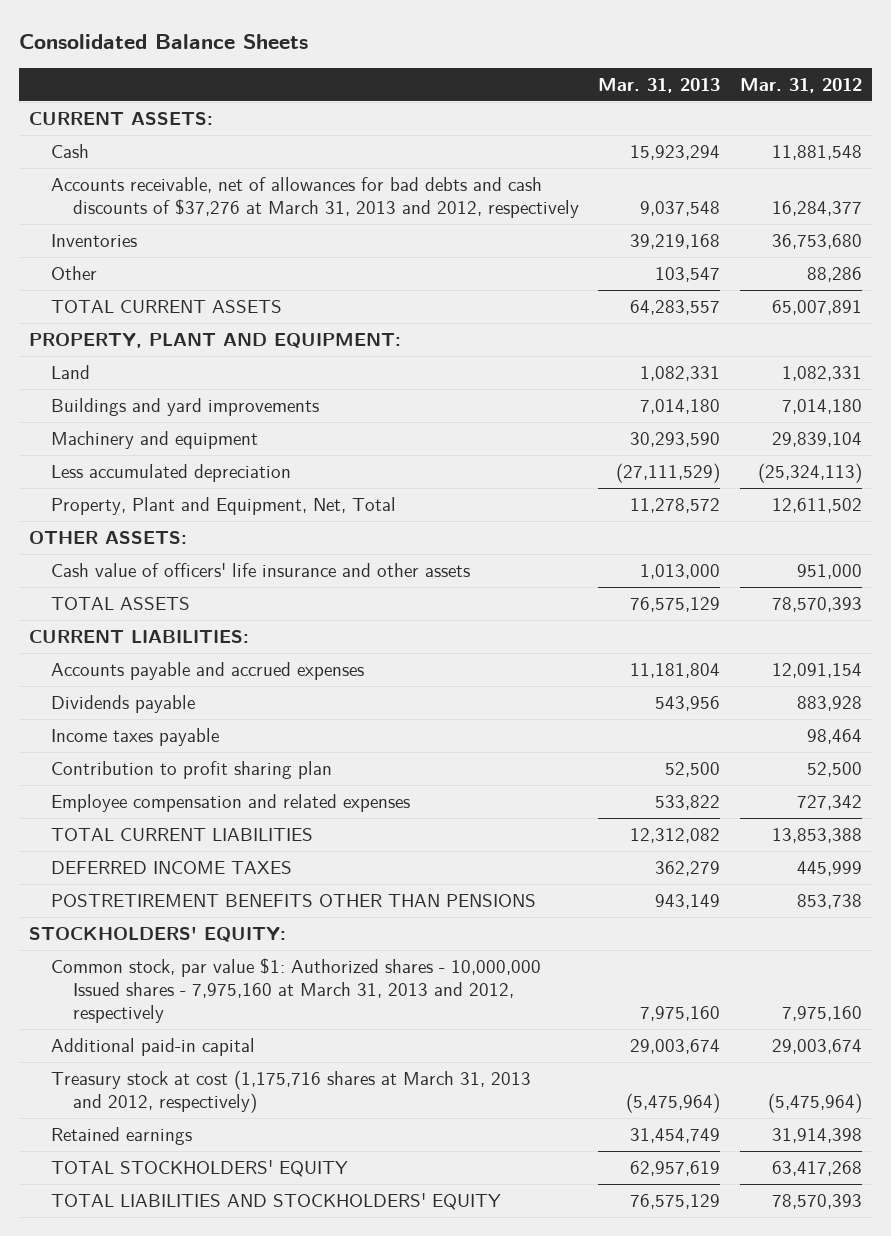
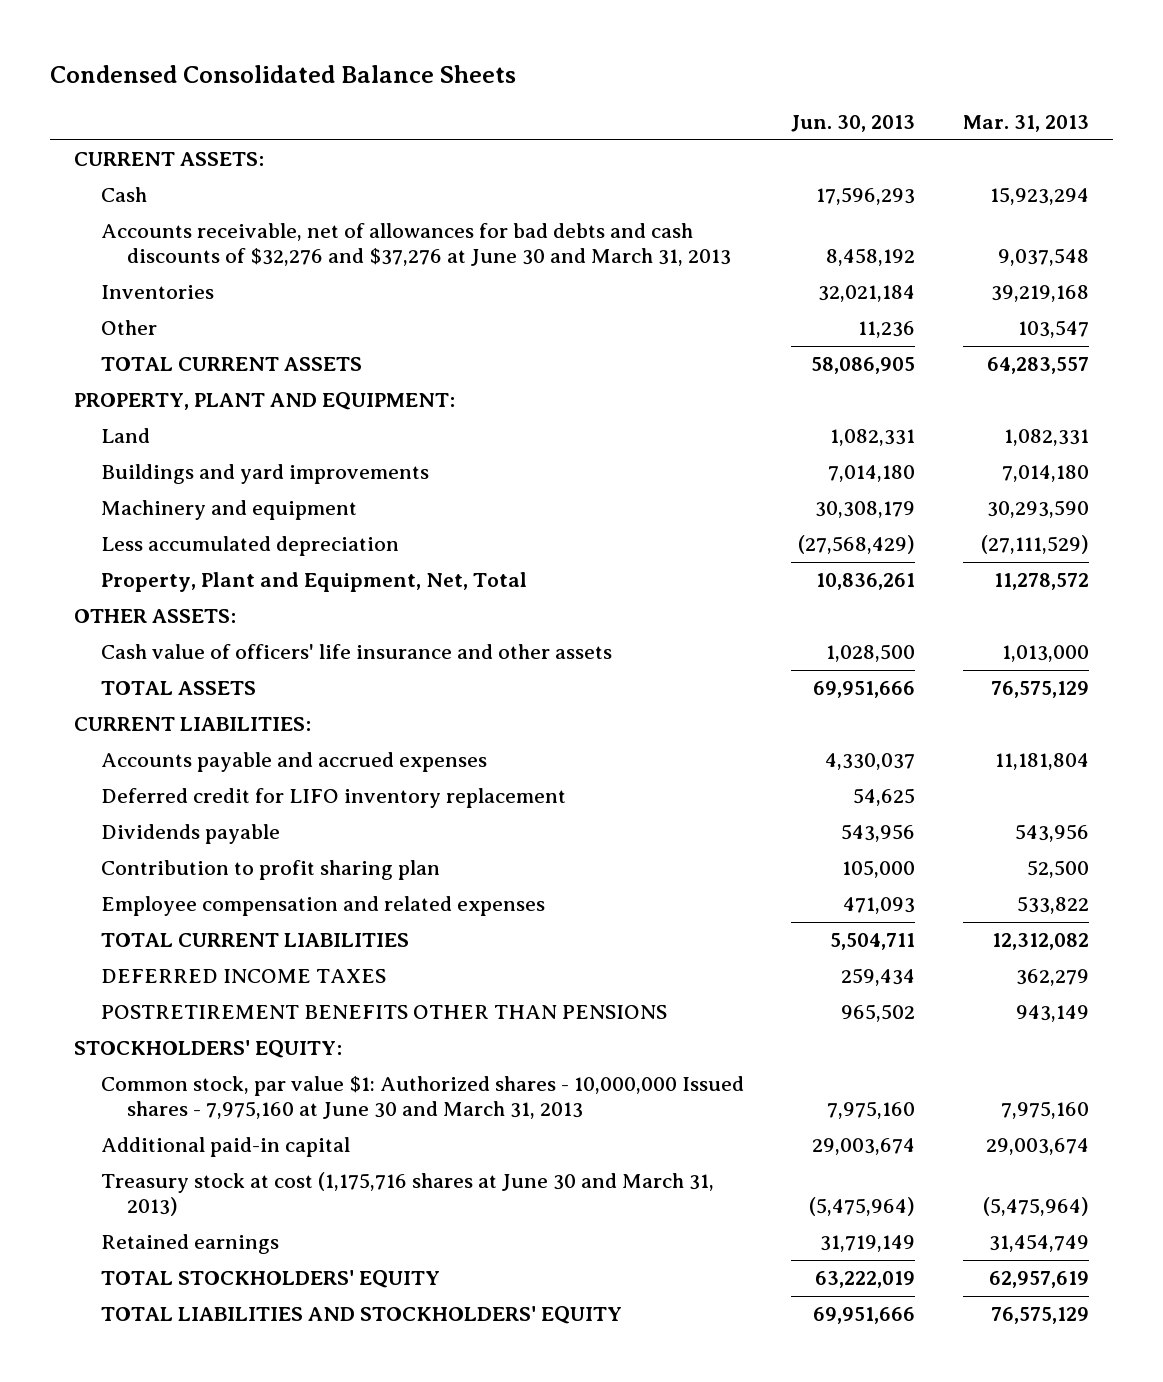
- Consolidated Balance Sheets
+ Condensed Consolidated Balance Sheets
- | Mar. 31, 2013 | Mar. 31, 2012
+ | Jun. 30, 2013 | Mar. 31, 2013
- Accounts receivable, net of allowances for bad debts and cash discounts of $37,276 at March 31, 2013 and 2012, respectively | 9,037,548 | 16,284,377
+ Accounts receivable, net of allowances for bad debts and cash discounts of $32,276 and $37,276 at June 30 and March 31, 2013 | 8,458,192 | 9,037,548
+ Deferred credit for LIFO inventory replacement | 54,625 |
- Income taxes payable | | 98,464
- Common stock, par value $1: Authorized shares - 10,000,000 Issued shares - 7,975,160 at March 31, 2013 and 2012, respectively | 7,975,160 | 7,975,160
+ Common stock, par value $1: Authorized shares - 10,000,000 Issued shares - 7,975,160 at June 30 and March 31, 2013 | 7,975,160 | 7,975,160
- Treasury stock at cost (1,175,716 shares at March 31, 2013 and 2012, respectively) | (5,475,964) | (5,475,964)
+ Treasury stock at cost (1,175,716 shares at June 30 and March 31, 2013) | (5,475,964) | (5,475,964)

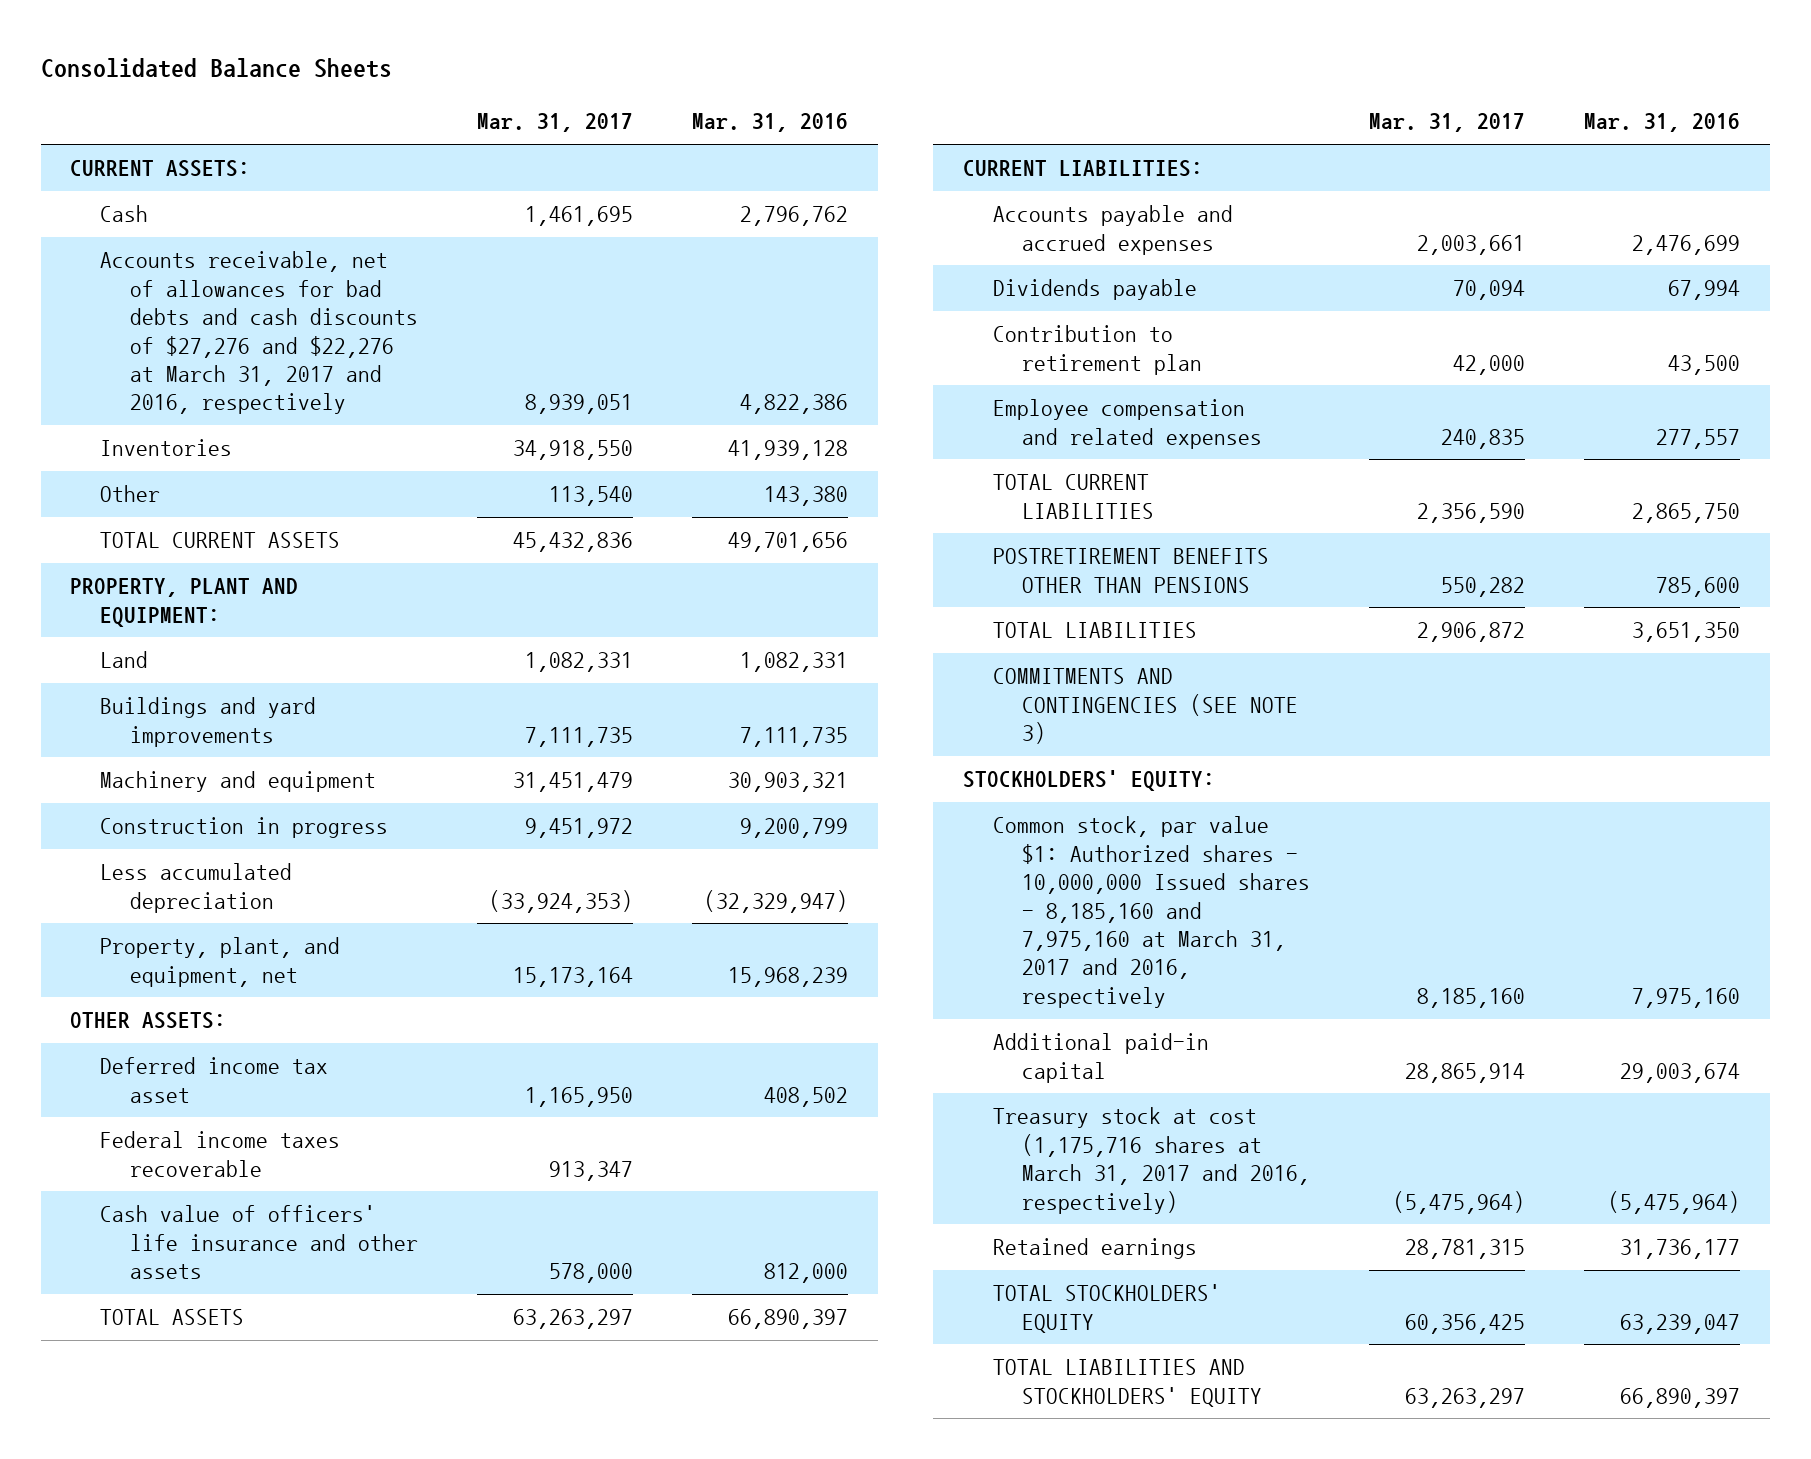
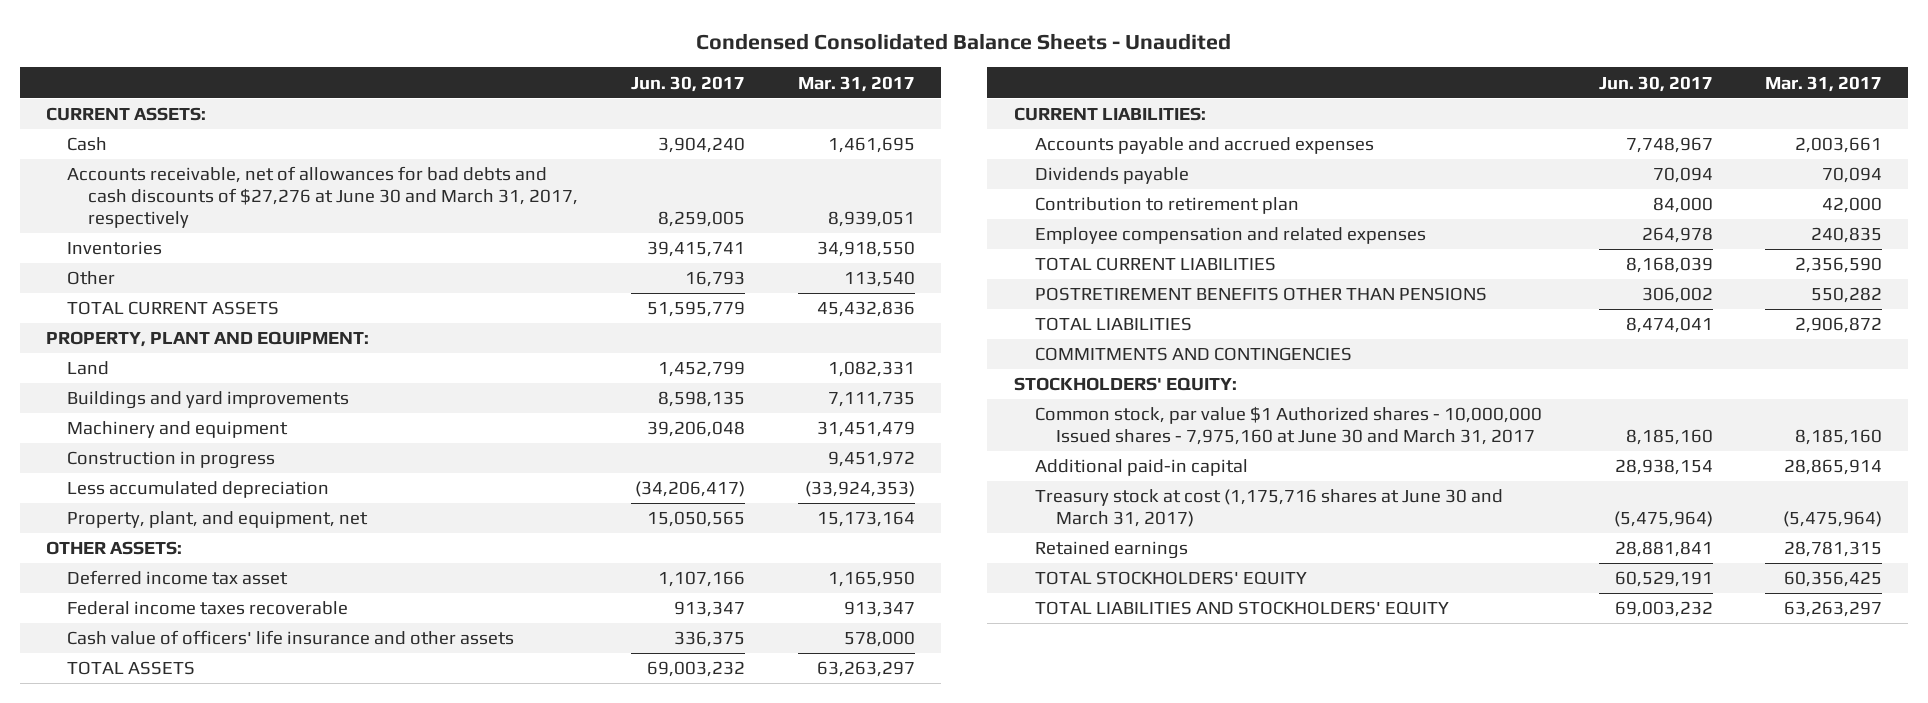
- Consolidated Balance Sheets
+ Condensed Consolidated Balance Sheets - Unaudited
- | Mar. 31, 2017 | Mar. 31, 2016
+ | Jun. 30, 2017 | Mar. 31, 2017
- Accounts receivable, net of allowances for bad debts and cash discounts of $27,276 and $22,276 at March 31, 2017 and 2016, respectively | 8,939,051 | 4,822,386
+ Accounts receivable, net of allowances for bad debts and cash discounts of $27,276 at June 30 and March 31, 2017, respectively | 8,259,005 | 8,939,051
- COMMITMENTS AND CONTINGENCIES (SEE NOTE 3)
+ COMMITMENTS AND CONTINGENCIES
- Common stock, par value $1: Authorized shares - 10,000,000 Issued shares - 8,185,160 and 7,975,160 at March 31, 2017 and 2016, respectively | 8,185,160 | 7,975,160
+ Common stock, par value $1 Authorized shares - 10,000,000 Issued shares - 7,975,160 at June 30 and March 31, 2017 | 8,185,160 | 8,185,160
- Treasury stock at cost (1,175,716 shares at March 31, 2017 and 2016, respectively) | (5,475,964) | (5,475,964)
+ Treasury stock at cost (1,175,716 shares at June 30 and March 31, 2017) | (5,475,964) | (5,475,964)

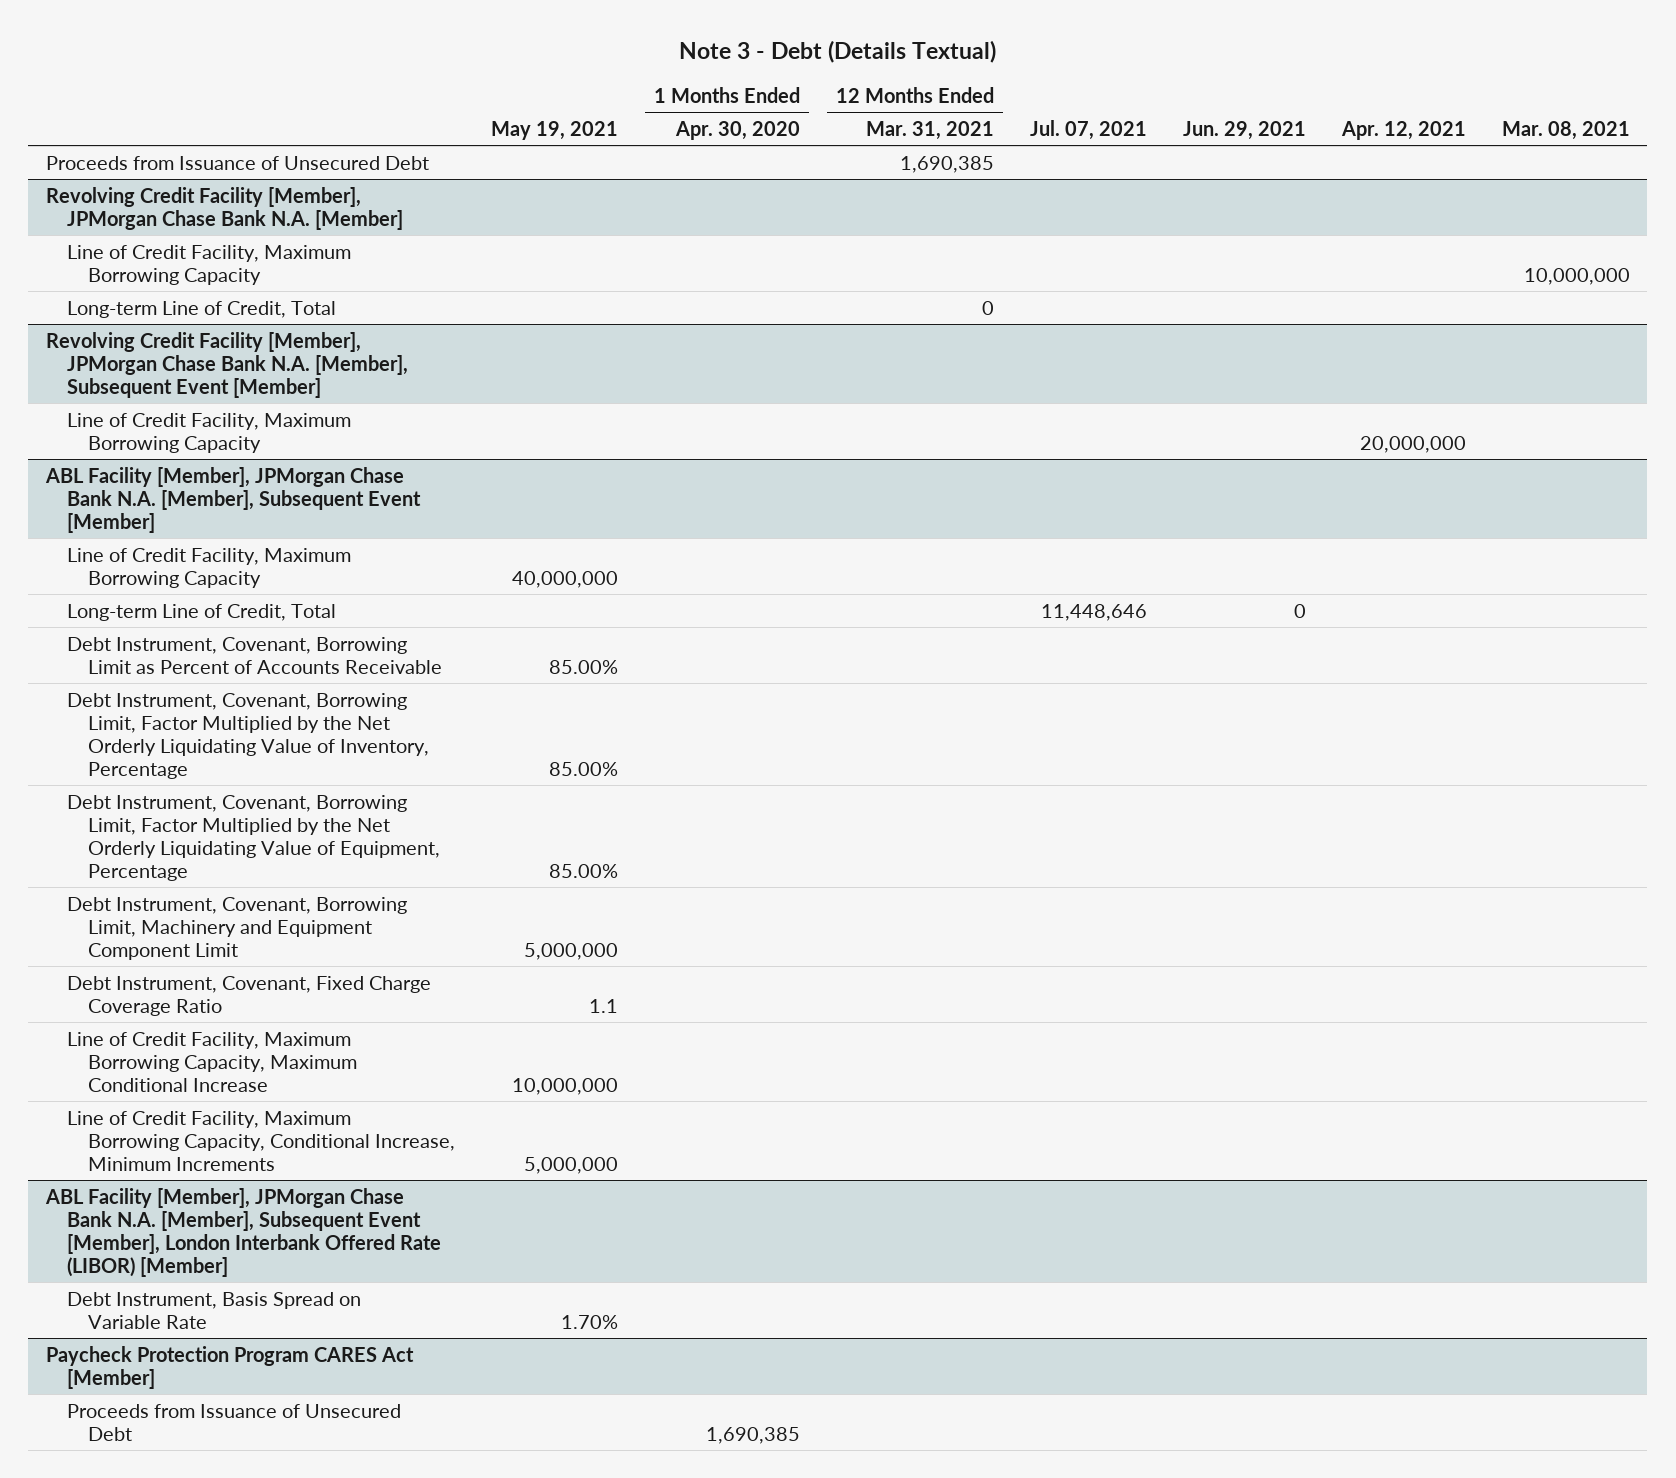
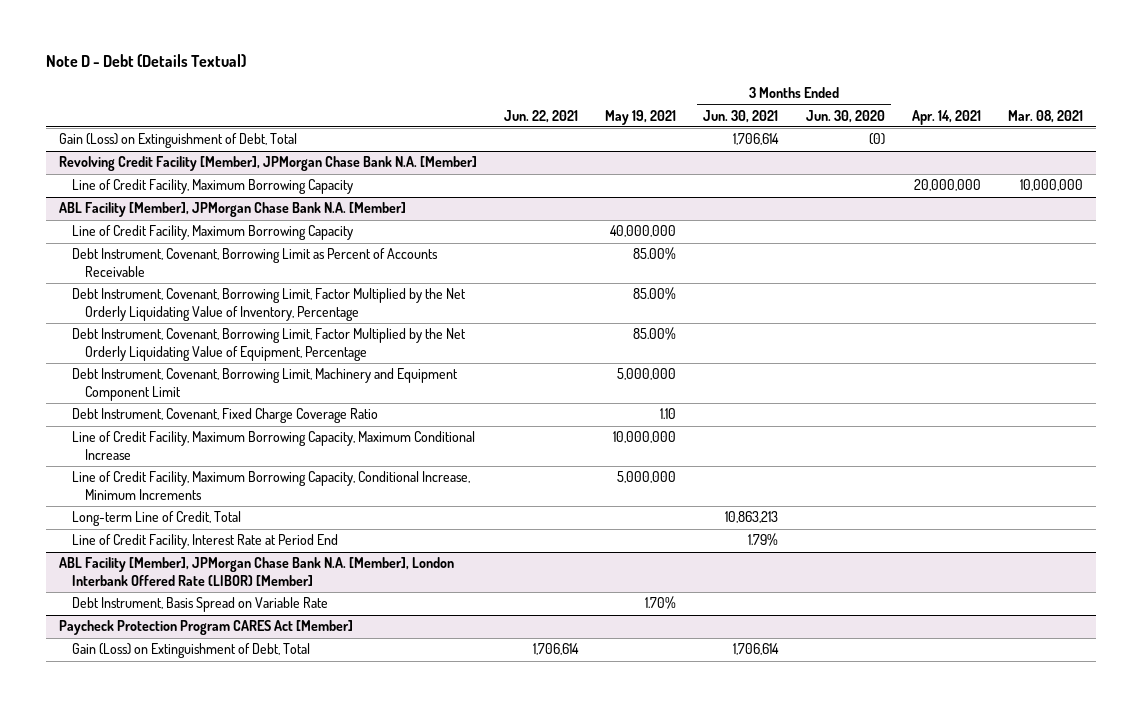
- Note 3 - Debt (Details Textual)
+ Note D - Debt (Details Textual)
- | May 19, 2021 | 1 Months Ended Apr. 30, 2020 | 12 Months Ended Mar. 31, 2021 | Jul. 07, 2021 | Jun. 29, 2021 | Apr. 12, 2021 | Mar. 08, 2021
+ | Jun. 22, 2021 | May 19, 2021 | 3 Months Ended Jun. 30, 2021 | 3 Months Ended Jun. 30, 2020 | Apr. 14, 2021 | Mar. 08, 2021
- Proceeds from Issuance of Unsecured Debt | | | 1,690,385 | | | |
+ Gain (Loss) on Extinguishment of Debt, Total | | | 1,706,614 | (0) | |
@ Revolving Credit Facility [Member], JPMorgan Chase Bank N.A. [Member]
- Long-term Line of Credit, Total | | | 0 | | | |
- Revolving Credit Facility [Member], JPMorgan Chase Bank N.A. [Member], Subsequent Event [Member]
- Line of Credit Facility, Maximum Borrowing Capacity | | | | | | 20,000,000 |
- ABL Facility [Member], JPMorgan Chase Bank N.A. [Member], Subsequent Event [Member]
+ ABL Facility [Member], JPMorgan Chase Bank N.A. [Member]
- Long-term Line of Credit, Total | | | | 11,448,646 | 0 | |
- Debt Instrument, Covenant, Fixed Charge Coverage Ratio | 1.1 | | | | | |
+ Debt Instrument, Covenant, Fixed Charge Coverage Ratio | | 1.10 | | | |
- ABL Facility [Member], JPMorgan Chase Bank N.A. [Member], Subsequent Event [Member], London Interbank Offered Rate (LIBOR) [Member]
+ Long-term Line of Credit, Total | | | 10,863,213 | | |
+ Line of Credit Facility, Interest Rate at Period End | | | 1.79% | | |
+ ABL Facility [Member], JPMorgan Chase Bank N.A. [Member], London Interbank Offered Rate (LIBOR) [Member]
@ Paycheck Protection Program CARES Act [Member]
- Proceeds from Issuance of Unsecured Debt | | 1,690,385 | | | | |
+ Gain (Loss) on Extinguishment of Debt, Total | 1,706,614 | | 1,706,614 | | |

